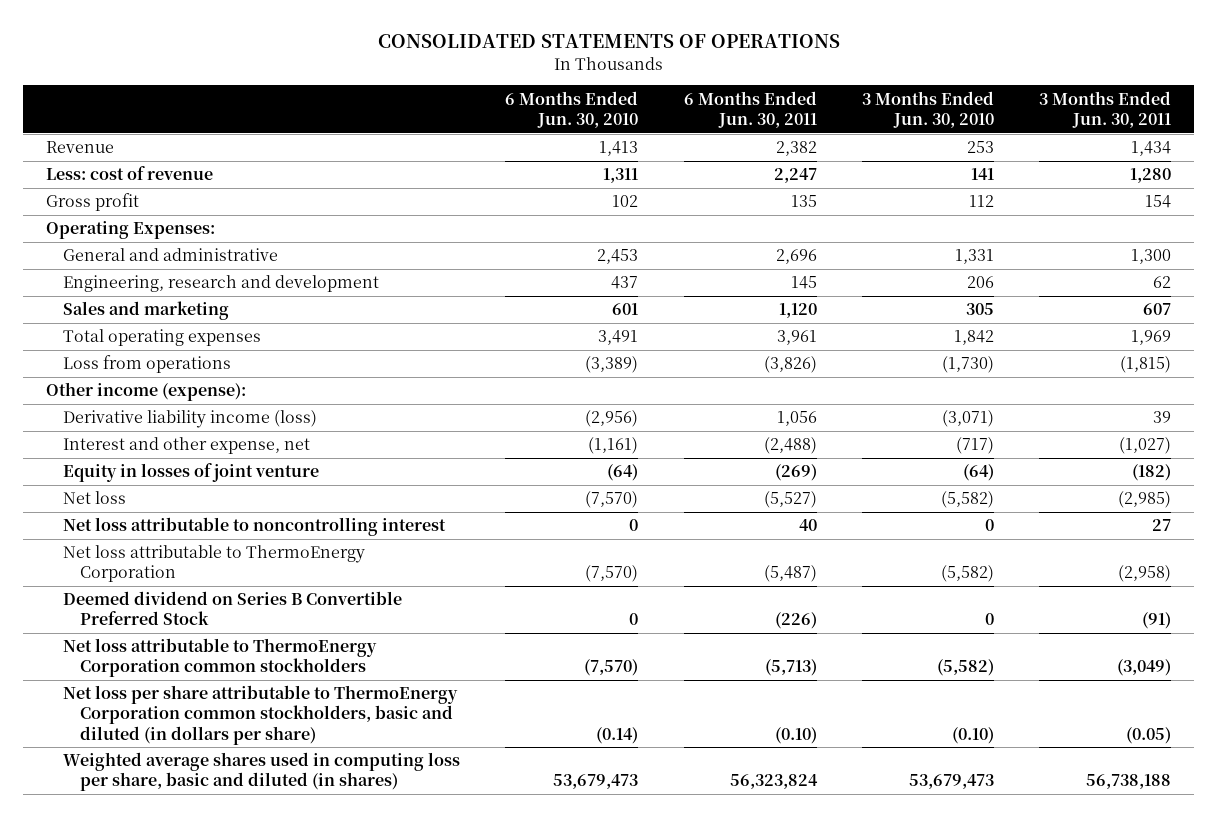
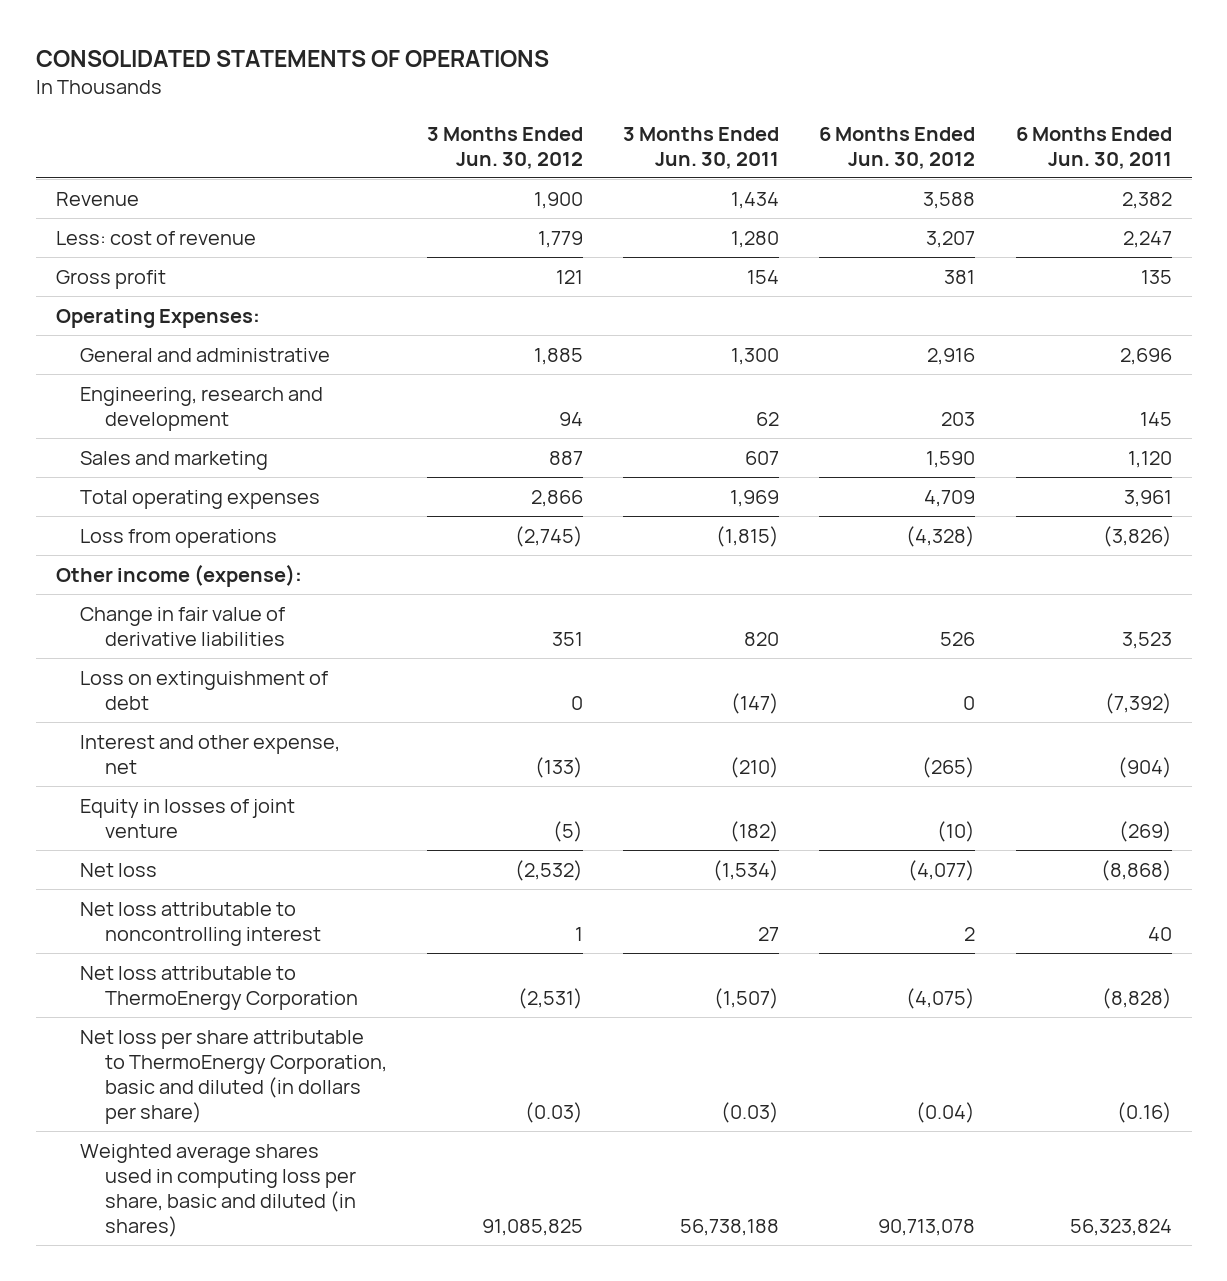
- | 6 Months Ended Jun. 30, 2010 | 6 Months Ended Jun. 30, 2011 | 3 Months Ended Jun. 30, 2010 | 3 Months Ended Jun. 30, 2011
+ | 3 Months Ended Jun. 30, 2012 | 3 Months Ended Jun. 30, 2011 | 6 Months Ended Jun. 30, 2012 | 6 Months Ended Jun. 30, 2011
- Derivative liability income (loss) | (2,956) | 1,056 | (3,071) | 39
- Interest and other expense, net | (1,161) | (2,488) | (717) | (1,027)
+ Change in fair value of derivative liabilities | 351 | 820 | 526 | 3,523
+ Loss on extinguishment of debt | 0 | (147) | 0 | (7,392)
+ Interest and other expense, net | (133) | (210) | (265) | (904)
- Net loss | (7,570) | (5,527) | (5,582) | (2,985)
+ Net loss | (2,532) | (1,534) | (4,077) | (8,868)
- Net loss attributable to ThermoEnergy Corporation | (7,570) | (5,487) | (5,582) | (2,958)
- Deemed dividend on Series B Convertible Preferred Stock | 0 | (226) | 0 | (91)
- Net loss attributable to ThermoEnergy Corporation common stockholders | (7,570) | (5,713) | (5,582) | (3,049)
- Net loss per share attributable to ThermoEnergy Corporation common stockholders, basic and diluted (in dollars per share) | (0.14) | (0.10) | (0.10) | (0.05)
+ Net loss attributable to ThermoEnergy Corporation | (2,531) | (1,507) | (4,075) | (8,828)
+ Net loss per share attributable to ThermoEnergy Corporation, basic and diluted (in dollars per share) | (0.03) | (0.03) | (0.04) | (0.16)

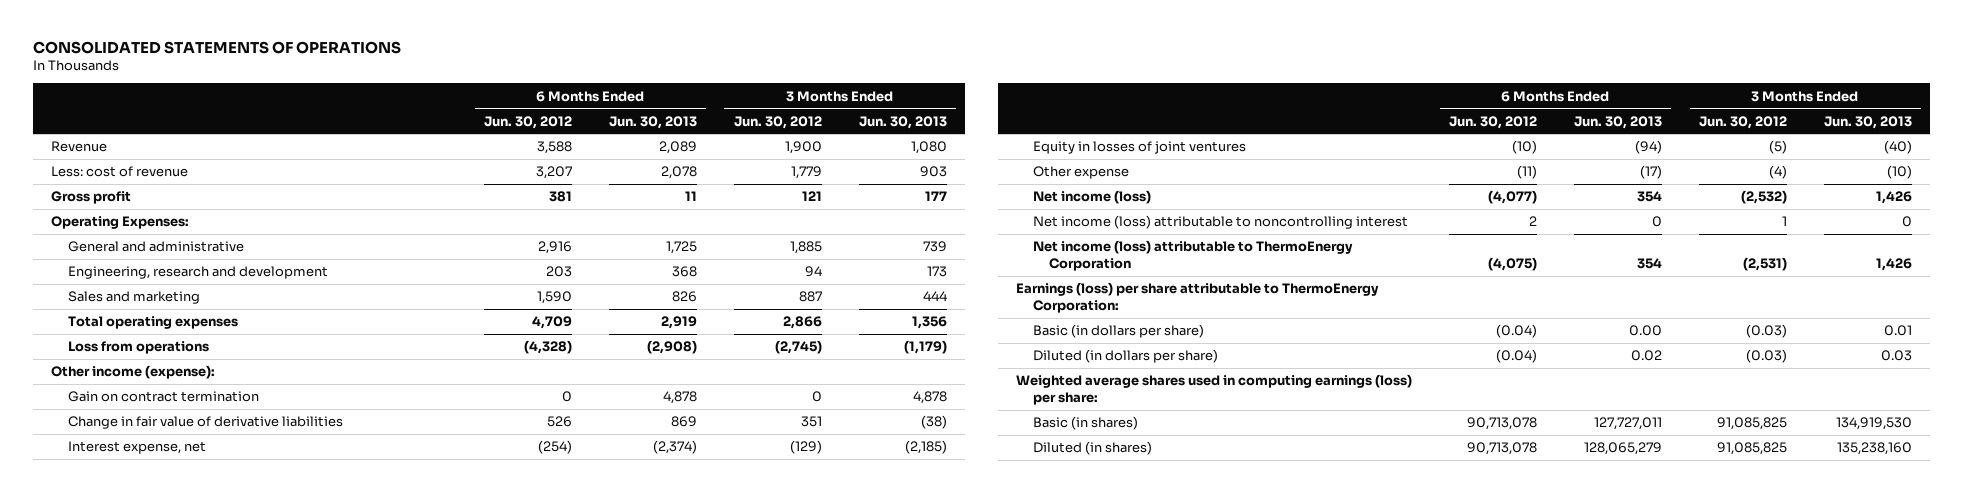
- | 3 Months Ended Jun. 30, 2012 | 3 Months Ended Jun. 30, 2011 | 6 Months Ended Jun. 30, 2012 | 6 Months Ended Jun. 30, 2011
+ | 6 Months Ended Jun. 30, 2012 | 6 Months Ended Jun. 30, 2013 | 3 Months Ended Jun. 30, 2012 | 3 Months Ended Jun. 30, 2013
+ Gain on contract termination | 0 | 4,878 | 0 | 4,878
- Loss on extinguishment of debt | 0 | (147) | 0 | (7,392)
- Interest and other expense, net | (133) | (210) | (265) | (904)
- Equity in losses of joint venture | (5) | (182) | (10) | (269)
- Net loss | (2,532) | (1,534) | (4,077) | (8,868)
- Net loss attributable to noncontrolling interest | 1 | 27 | 2 | 40
- Net loss attributable to ThermoEnergy Corporation | (2,531) | (1,507) | (4,075) | (8,828)
- Net loss per share attributable to ThermoEnergy Corporation, basic and diluted (in dollars per share) | (0.03) | (0.03) | (0.04) | (0.16)
- Weighted average shares used in computing loss per share, basic and diluted (in shares) | 91,085,825 | 56,738,188 | 90,713,078 | 56,323,824
+ Interest expense, net | (254) | (2,374) | (129) | (2,185)
+ Equity in losses of joint ventures | (10) | (94) | (5) | (40)
+ Other expense | (11) | (17) | (4) | (10)
+ Net income (loss) | (4,077) | 354 | (2,532) | 1,426
+ Net income (loss) attributable to noncontrolling interest | 2 | 0 | 1 | 0
+ Net income (loss) attributable to ThermoEnergy Corporation | (4,075) | 354 | (2,531) | 1,426
+ Earnings (loss) per share attributable to ThermoEnergy Corporation:
+ Basic (in dollars per share) | (0.04) | 0.00 | (0.03) | 0.01
+ Diluted (in dollars per share) | (0.04) | 0.02 | (0.03) | 0.03
+ Weighted average shares used in computing earnings (loss) per share:
+ Basic (in shares) | 90,713,078 | 127,727,011 | 91,085,825 | 134,919,530
+ Diluted (in shares) | 90,713,078 | 128,065,279 | 91,085,825 | 135,238,160

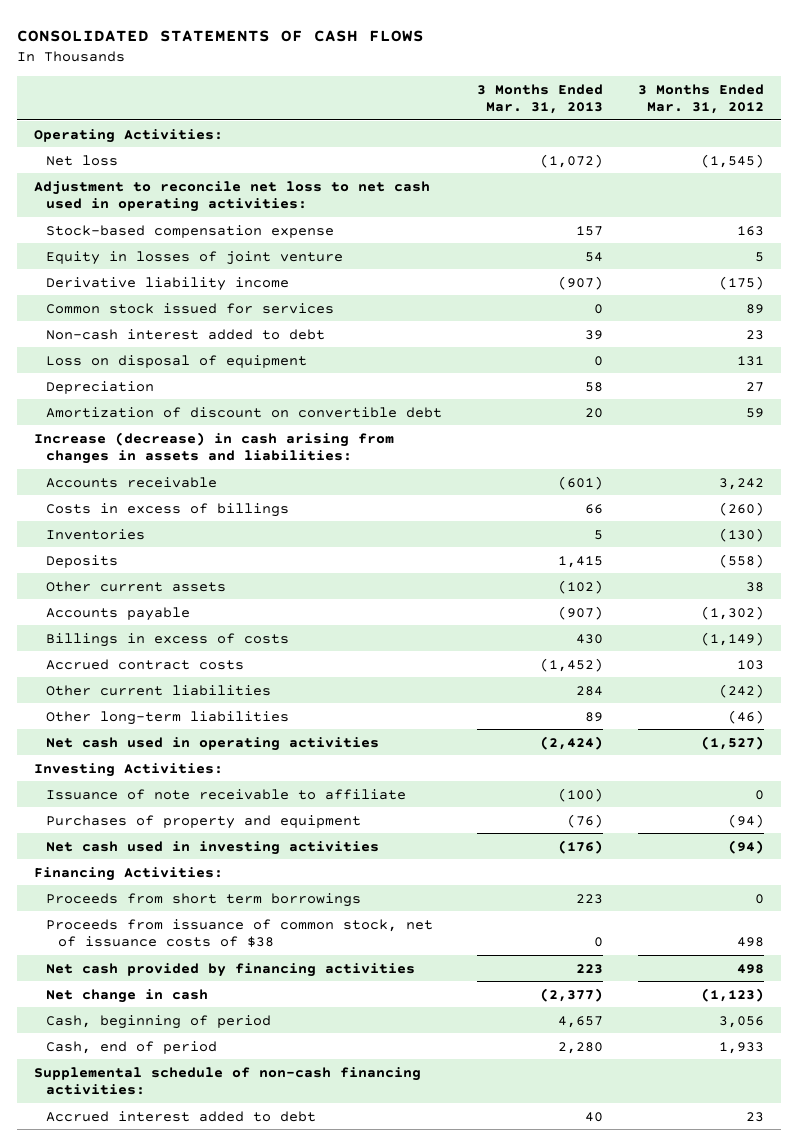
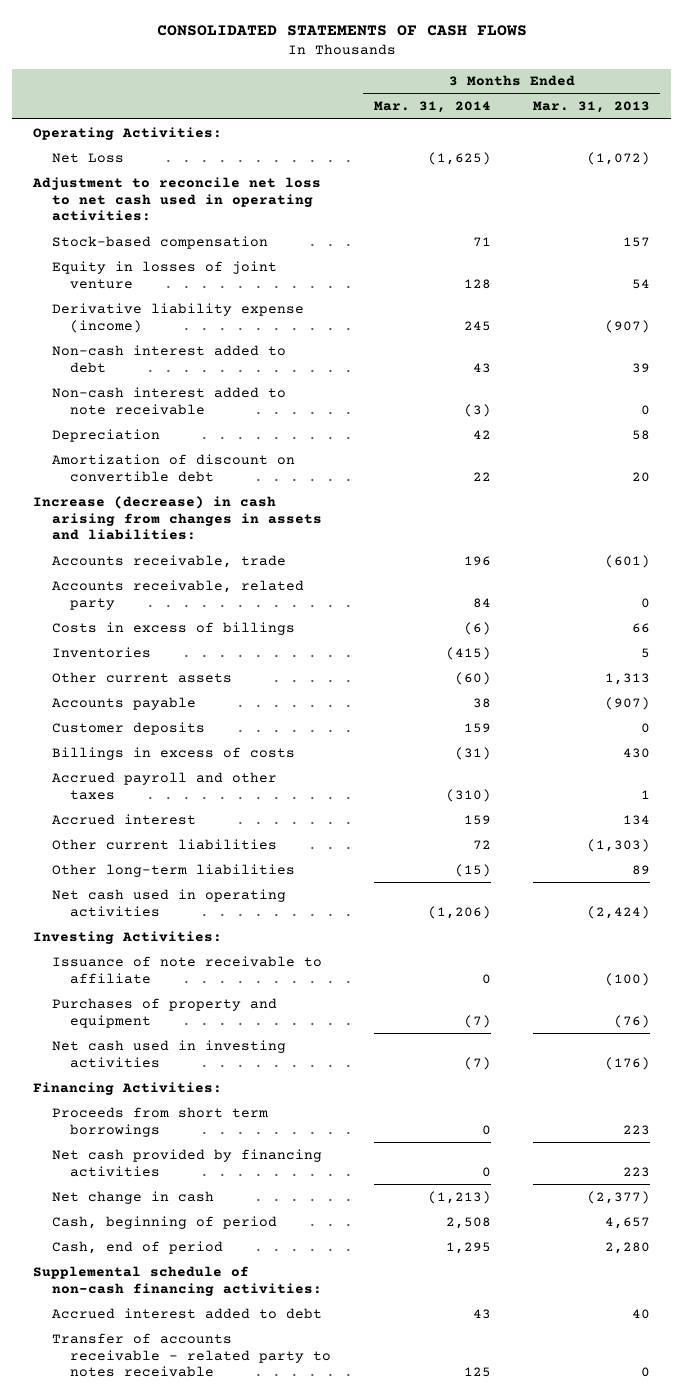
- | 3 Months Ended Mar. 31, 2013 | 3 Months Ended Mar. 31, 2012
+ | 3 Months Ended Mar. 31, 2014 | 3 Months Ended Mar. 31, 2013
- Net loss | (1,072) | (1,545)
+ Net Loss | (1,625) | (1,072)
- Stock-based compensation expense | 157 | 163
+ Stock-based compensation | 71 | 157
- Derivative liability income | (907) | (175)
- Common stock issued for services | 0 | 89
+ Derivative liability expense (income) | 245 | (907)
- Loss on disposal of equipment | 0 | 131
+ Non-cash interest added to note receivable | (3) | 0
- Accounts receivable | (601) | 3,242
+ Accounts receivable, trade | 196 | (601)
+ Accounts receivable, related party | 84 | 0
- Deposits | 1,415 | (558)
- Other current assets | (102) | 38
+ Other current assets | (60) | 1,313
+ Customer deposits | 159 | 0
- Accrued contract costs | (1,452) | 103
- Other current liabilities | 284 | (242)
+ Accrued payroll and other taxes | (310) | 1
+ Accrued interest | 159 | 134
+ Other current liabilities | 72 | (1,303)
- Proceeds from issuance of common stock, net of issuance costs of $38 | 0 | 498
+ Transfer of accounts receivable - related party to notes receivable | 125 | 0

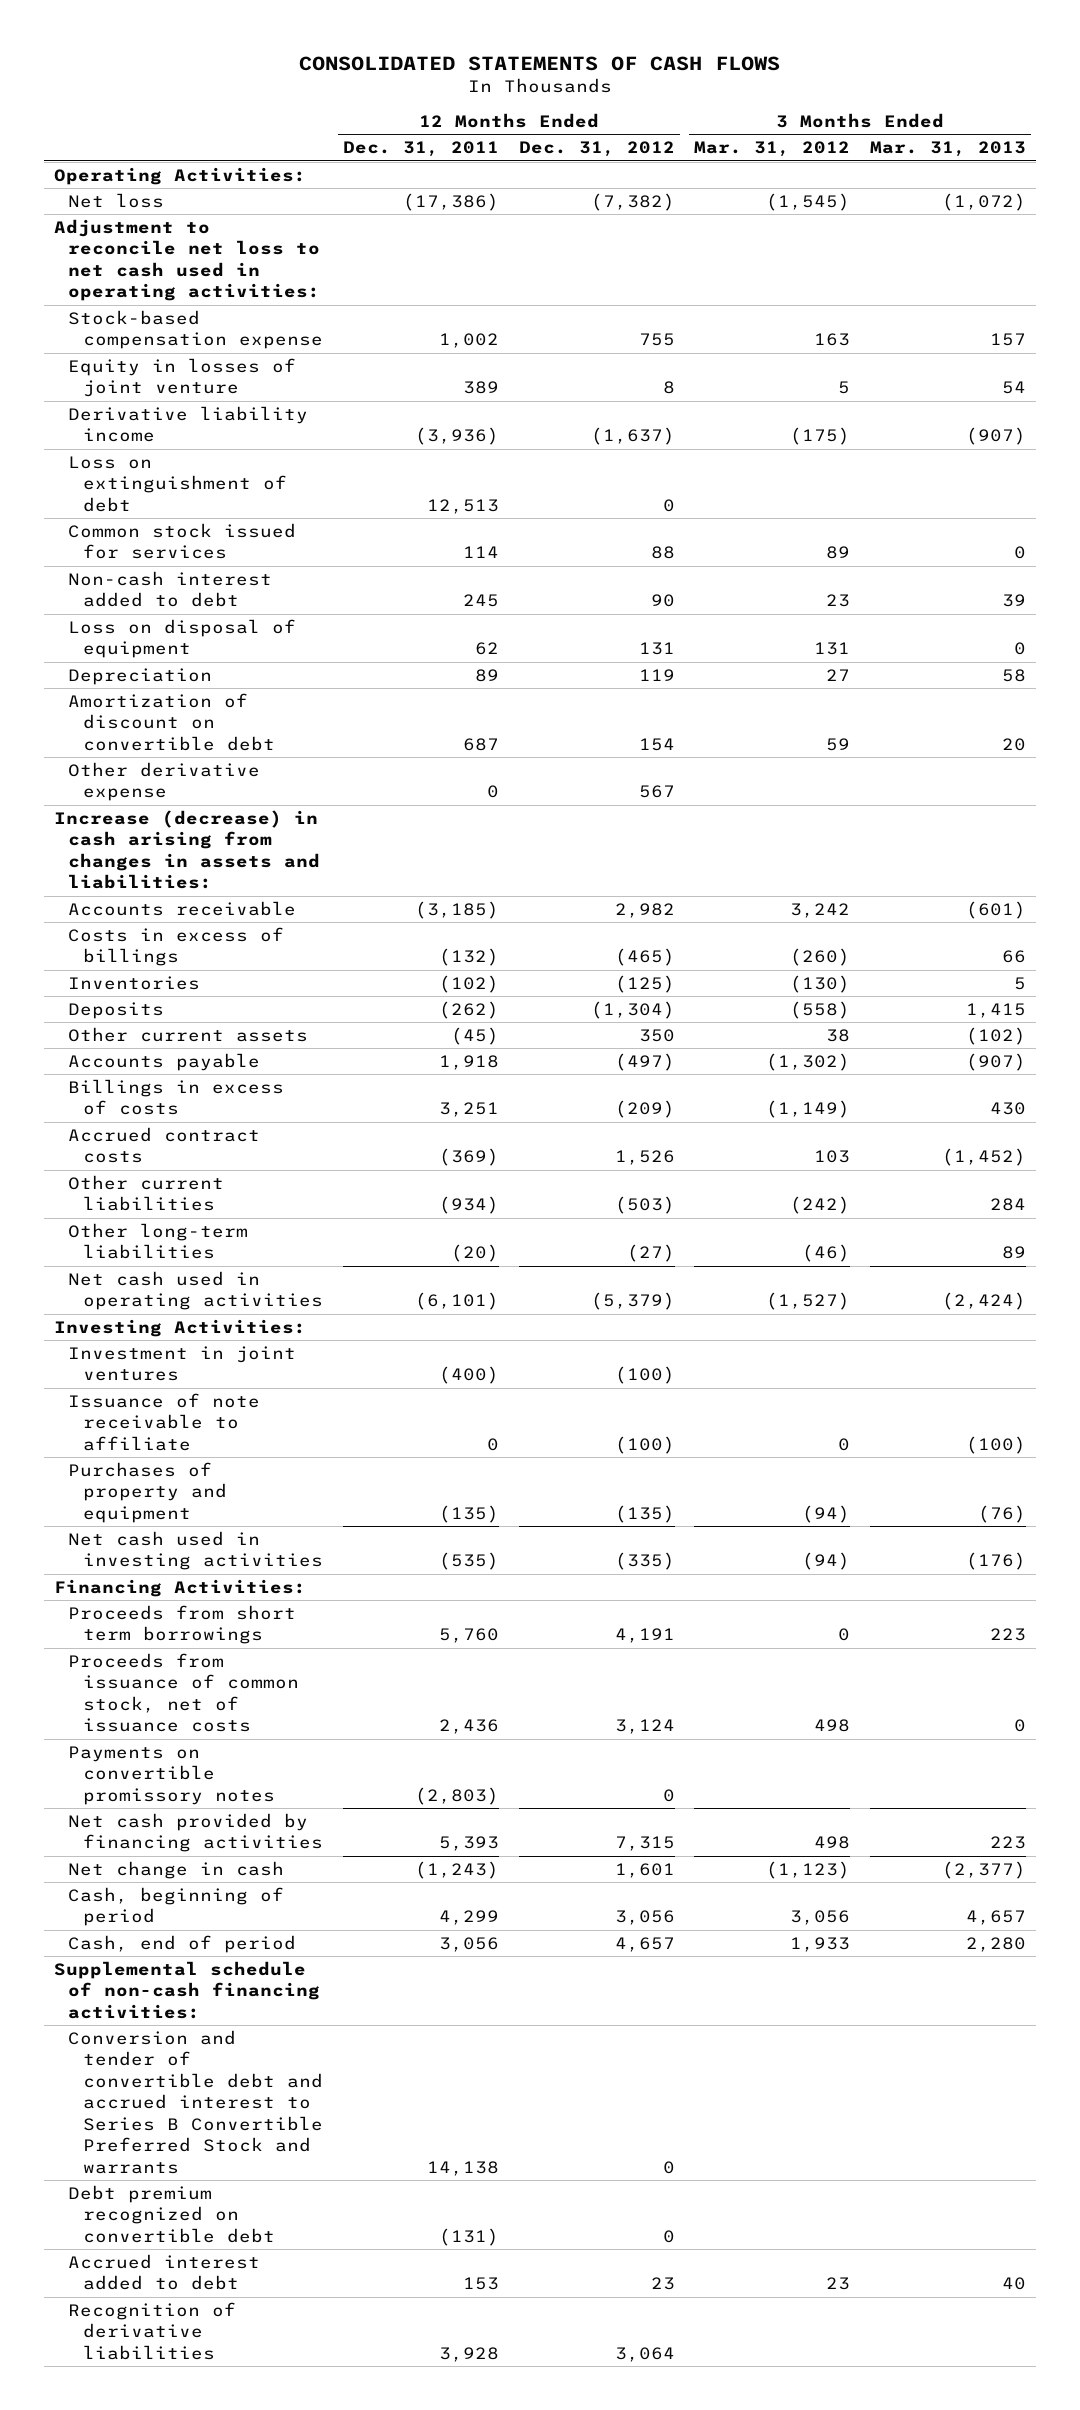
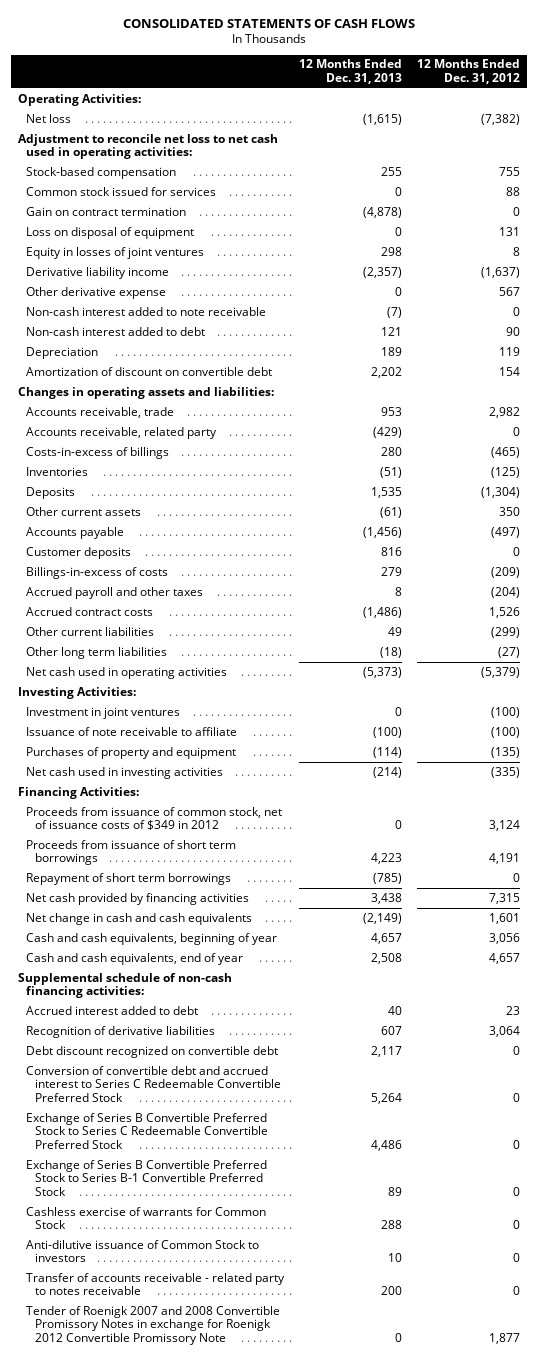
- | 12 Months Ended Dec. 31, 2011 | 12 Months Ended Dec. 31, 2012 | 3 Months Ended Mar. 31, 2012 | 3 Months Ended Mar. 31, 2013
+ | 12 Months Ended Dec. 31, 2013 | 12 Months Ended Dec. 31, 2012
- Stock-based compensation expense | 1,002 | 755 | 163 | 157
- Equity in losses of joint venture | 389 | 8 | 5 | 54
- Loss on extinguishment of debt | 12,513 | 0 | |
+ Stock-based compensation | 255 | 755
+ Gain on contract termination | (4,878) | 0
+ Equity in losses of joint ventures | 298 | 8
moved down: Derivative liability income | (2,357) | (1,637)
moved up: Other derivative expense | 0 | 567
+ Non-cash interest added to note receivable | (7) | 0
moved down: Non-cash interest added to debt | 121 | 90
- Increase (decrease) in cash arising from changes in assets and liabilities:
- Accounts receivable | (3,185) | 2,982 | 3,242 | (601)
- Costs in excess of billings | (132) | (465) | (260) | 66
+ Changes in operating assets and liabilities:
+ Accounts receivable, trade | 953 | 2,982
+ Accounts receivable, related party | (429) | 0
+ Costs-in-excess of billings | 280 | (465)
- Billings in excess of costs | 3,251 | (209) | (1,149) | 430
+ Customer deposits | 816 | 0
+ Billings-in-excess of costs | 279 | (209)
+ Accrued payroll and other taxes | 8 | (204)
- Other current liabilities | (934) | (503) | (242) | 284
- Other long-term liabilities | (20) | (27) | (46) | 89
+ Other current liabilities | 49 | (299)
+ Other long term liabilities | (18) | (27)
- Proceeds from short term borrowings | 5,760 | 4,191 | 0 | 223
- Proceeds from issuance of common stock, net of issuance costs | 2,436 | 3,124 | 498 | 0
- Payments on convertible promissory notes | (2,803) | 0 | |
+ Proceeds from issuance of common stock, net of issuance costs of $349 in 2012 | 0 | 3,124
+ Proceeds from issuance of short term borrowings | 4,223 | 4,191
+ Repayment of short term borrowings | (785) | 0
- Net change in cash | (1,243) | 1,601 | (1,123) | (2,377)
- Cash, beginning of period | 4,299 | 3,056 | 3,056 | 4,657
- Cash, end of period | 3,056 | 4,657 | 1,933 | 2,280
+ Net change in cash and cash equivalents | (2,149) | 1,601
+ Cash and cash equivalents, beginning of year | 4,657 | 3,056
+ Cash and cash equivalents, end of year | 2,508 | 4,657
- Conversion and tender of convertible debt and accrued interest to Series B Convertible Preferred Stock and warrants | 14,138 | 0 | |
- Debt premium recognized on convertible debt | (131) | 0 | |
+ Debt discount recognized on convertible debt | 2,117 | 0
+ Conversion of convertible debt and accrued interest to Series C Redeemable Convertible Preferred Stock | 5,264 | 0
+ Exchange of Series B Convertible Preferred Stock to Series C Redeemable Convertible Preferred Stock | 4,486 | 0
+ Exchange of Series B Convertible Preferred Stock to Series B-1 Convertible Preferred Stock | 89 | 0
+ Cashless exercise of warrants for Common Stock | 288 | 0
+ Anti-dilutive issuance of Common Stock to investors | 10 | 0
+ Transfer of accounts receivable - related party to notes receivable | 200 | 0
+ Tender of Roenigk 2007 and 2008 Convertible Promissory Notes in exchange for Roenigk 2012 Convertible Promissory Note | 0 | 1,877

